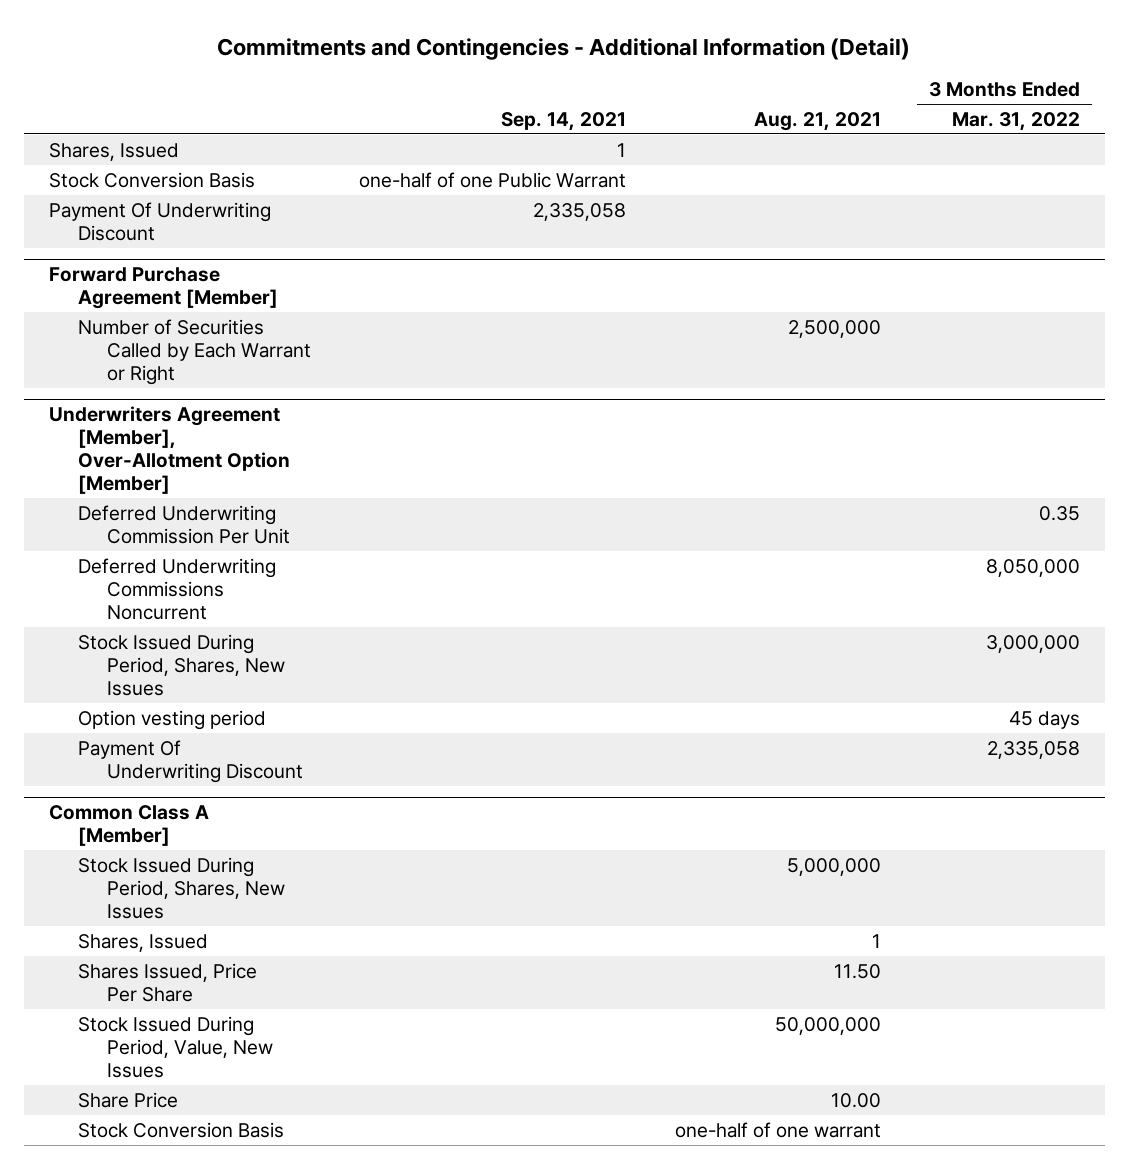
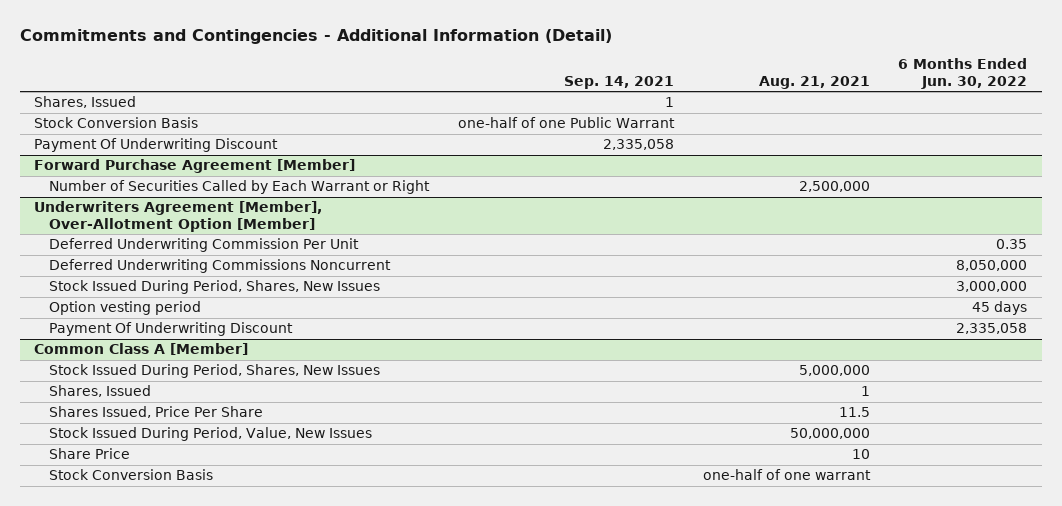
- | Sep. 14, 2021 | Aug. 21, 2021 | 3 Months Ended Mar. 31, 2022
+ | Sep. 14, 2021 | Aug. 21, 2021 | 6 Months Ended Jun. 30, 2022
@ Common Class A [Member]
- Shares Issued, Price Per Share | | 11.50 |
+ Shares Issued, Price Per Share | | 11.5 |
- Share Price | | 10.00 |
+ Share Price | | 10 |

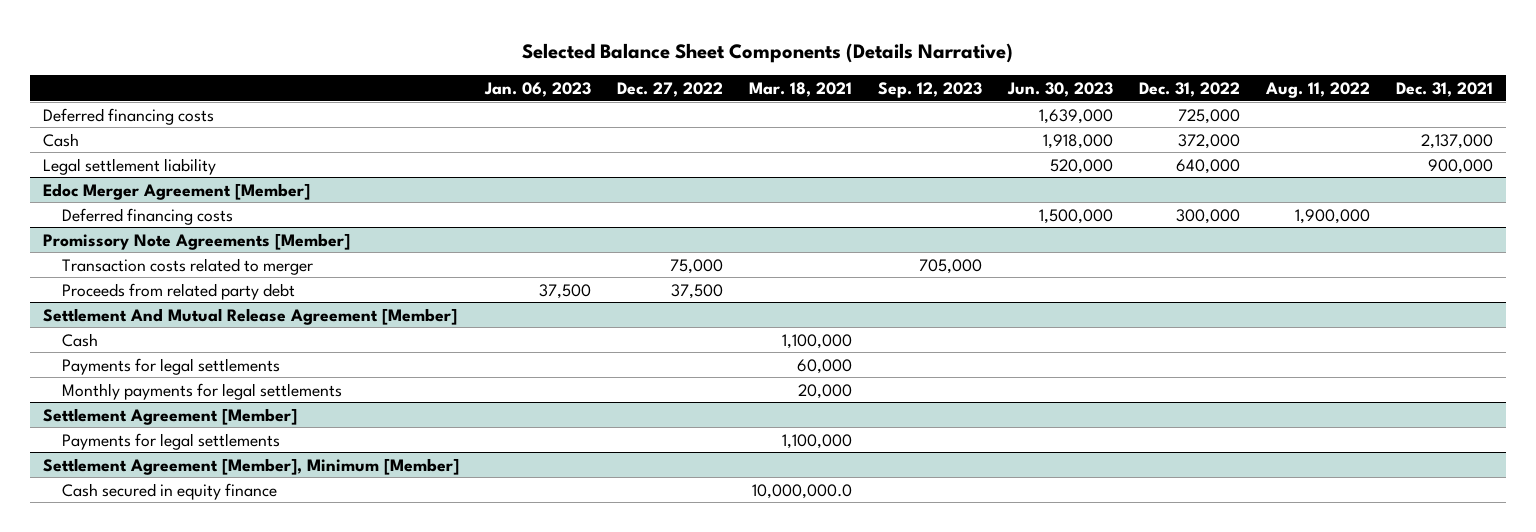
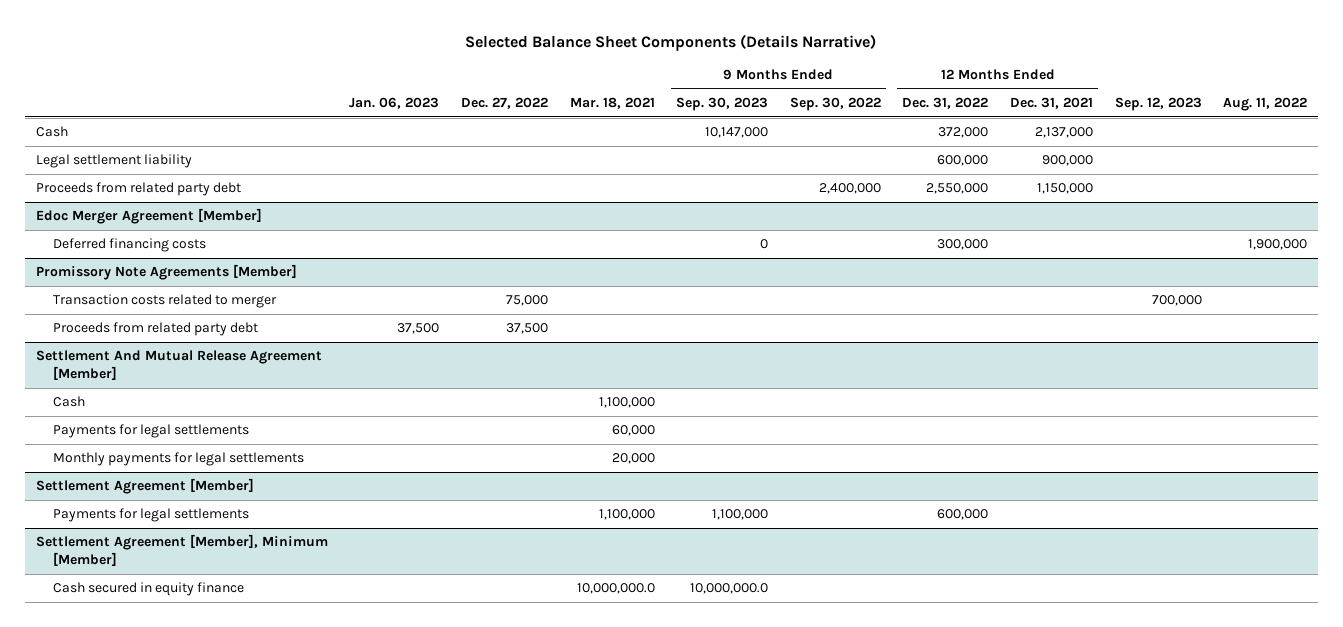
- | Jan. 06, 2023 | Dec. 27, 2022 | Mar. 18, 2021 | Sep. 12, 2023 | Jun. 30, 2023 | Dec. 31, 2022 | Aug. 11, 2022 | Dec. 31, 2021
+ | Jan. 06, 2023 | Dec. 27, 2022 | Mar. 18, 2021 | 9 Months Ended Sep. 30, 2023 | 9 Months Ended Sep. 30, 2022 | 12 Months Ended Dec. 31, 2022 | 12 Months Ended Dec. 31, 2021 | Sep. 12, 2023 | Aug. 11, 2022
- Deferred financing costs | | | | | 1,639,000 | 725,000 | |
+ Proceeds from related party debt | | | | | 2,400,000 | 2,550,000 | 1,150,000 | |
@ Promissory Note Agreements [Member]
- Transaction costs related to merger | | 75,000 | | 705,000 | | | |
+ Transaction costs related to merger | | 75,000 | | | | | | 700,000 |

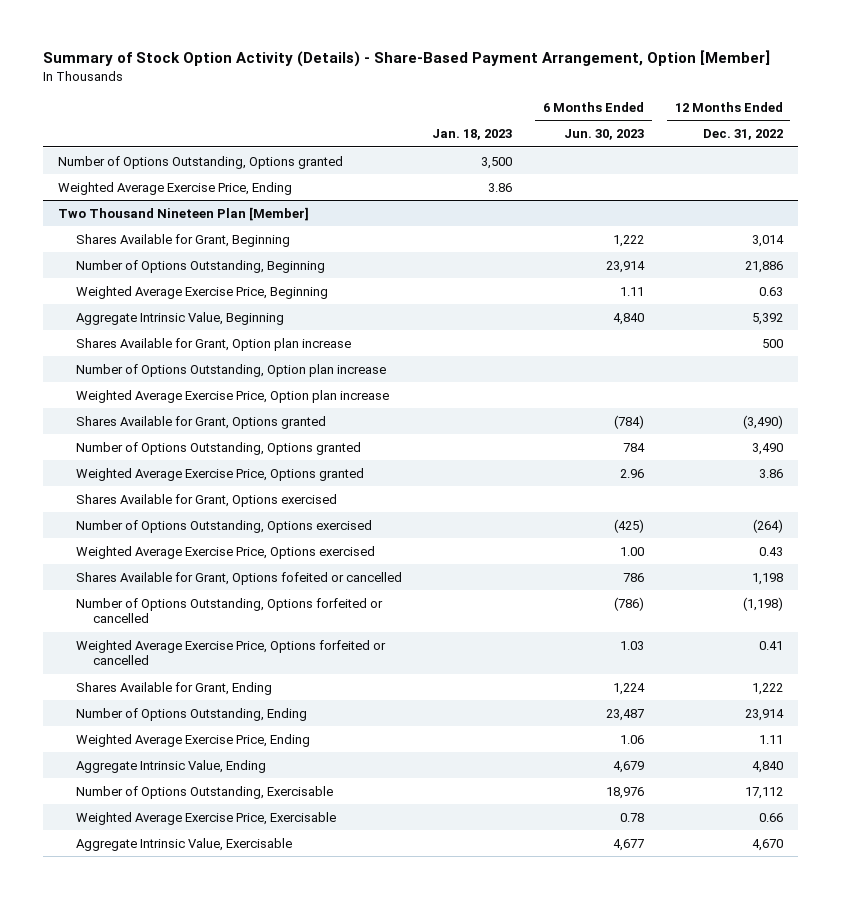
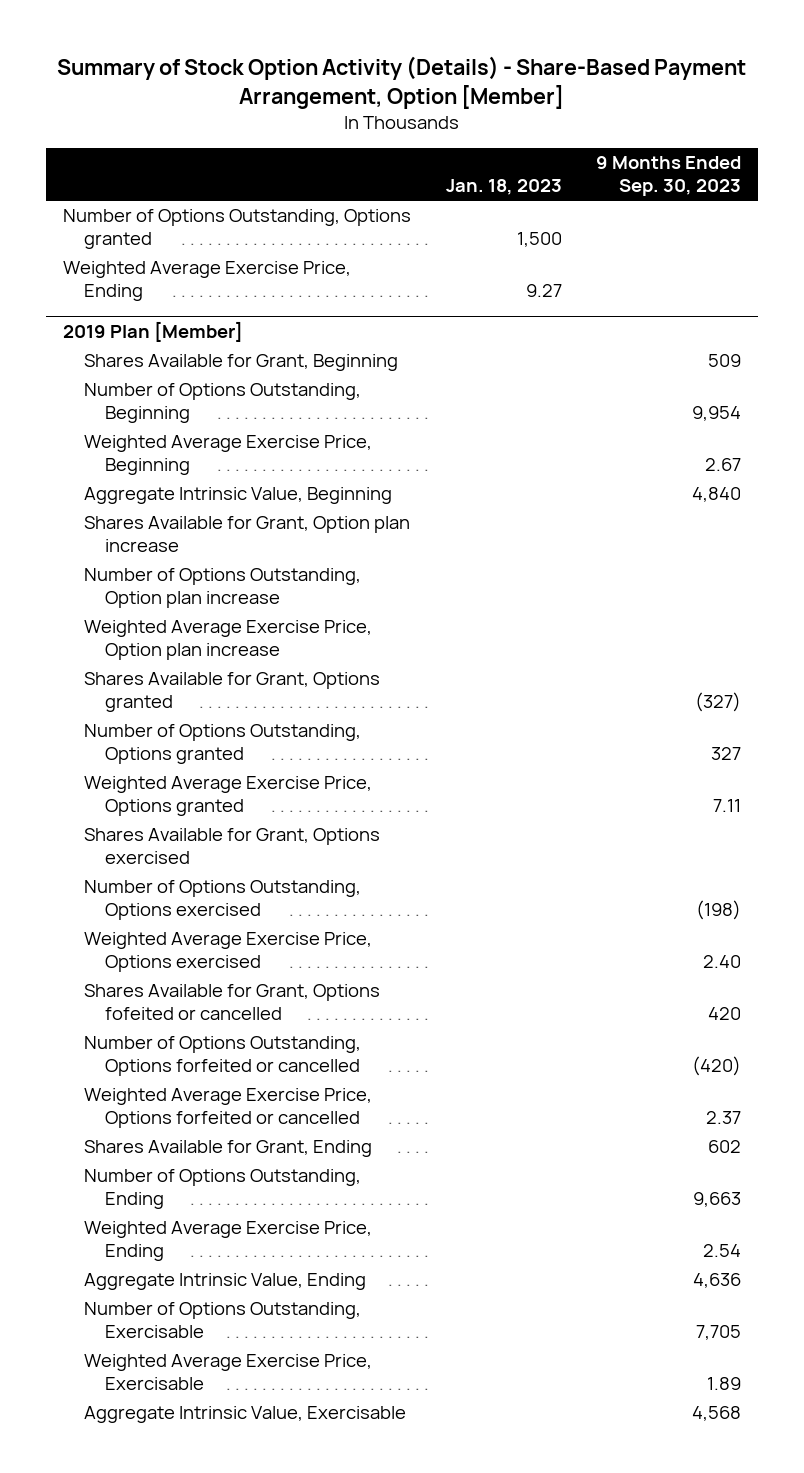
- | Jan. 18, 2023 | 6 Months Ended Jun. 30, 2023 | 12 Months Ended Dec. 31, 2022
+ | Jan. 18, 2023 | 9 Months Ended Sep. 30, 2023
- Number of Options Outstanding, Options granted | 3,500 | |
- Weighted Average Exercise Price, Ending | 3.86 | |
- Two Thousand Nineteen Plan [Member]
+ Number of Options Outstanding, Options granted | 1,500 |
+ Weighted Average Exercise Price, Ending | 9.27 |
+ 2019 Plan [Member]

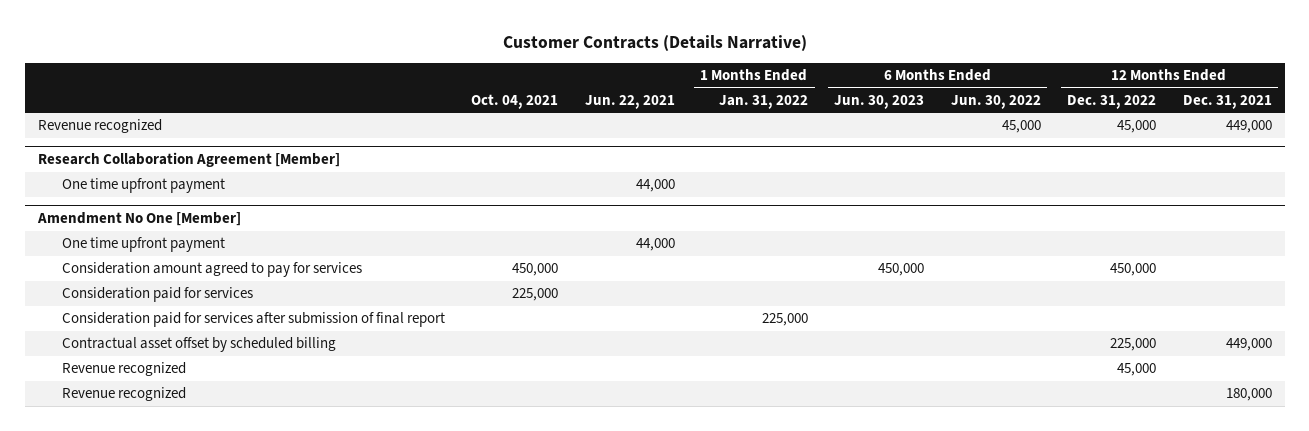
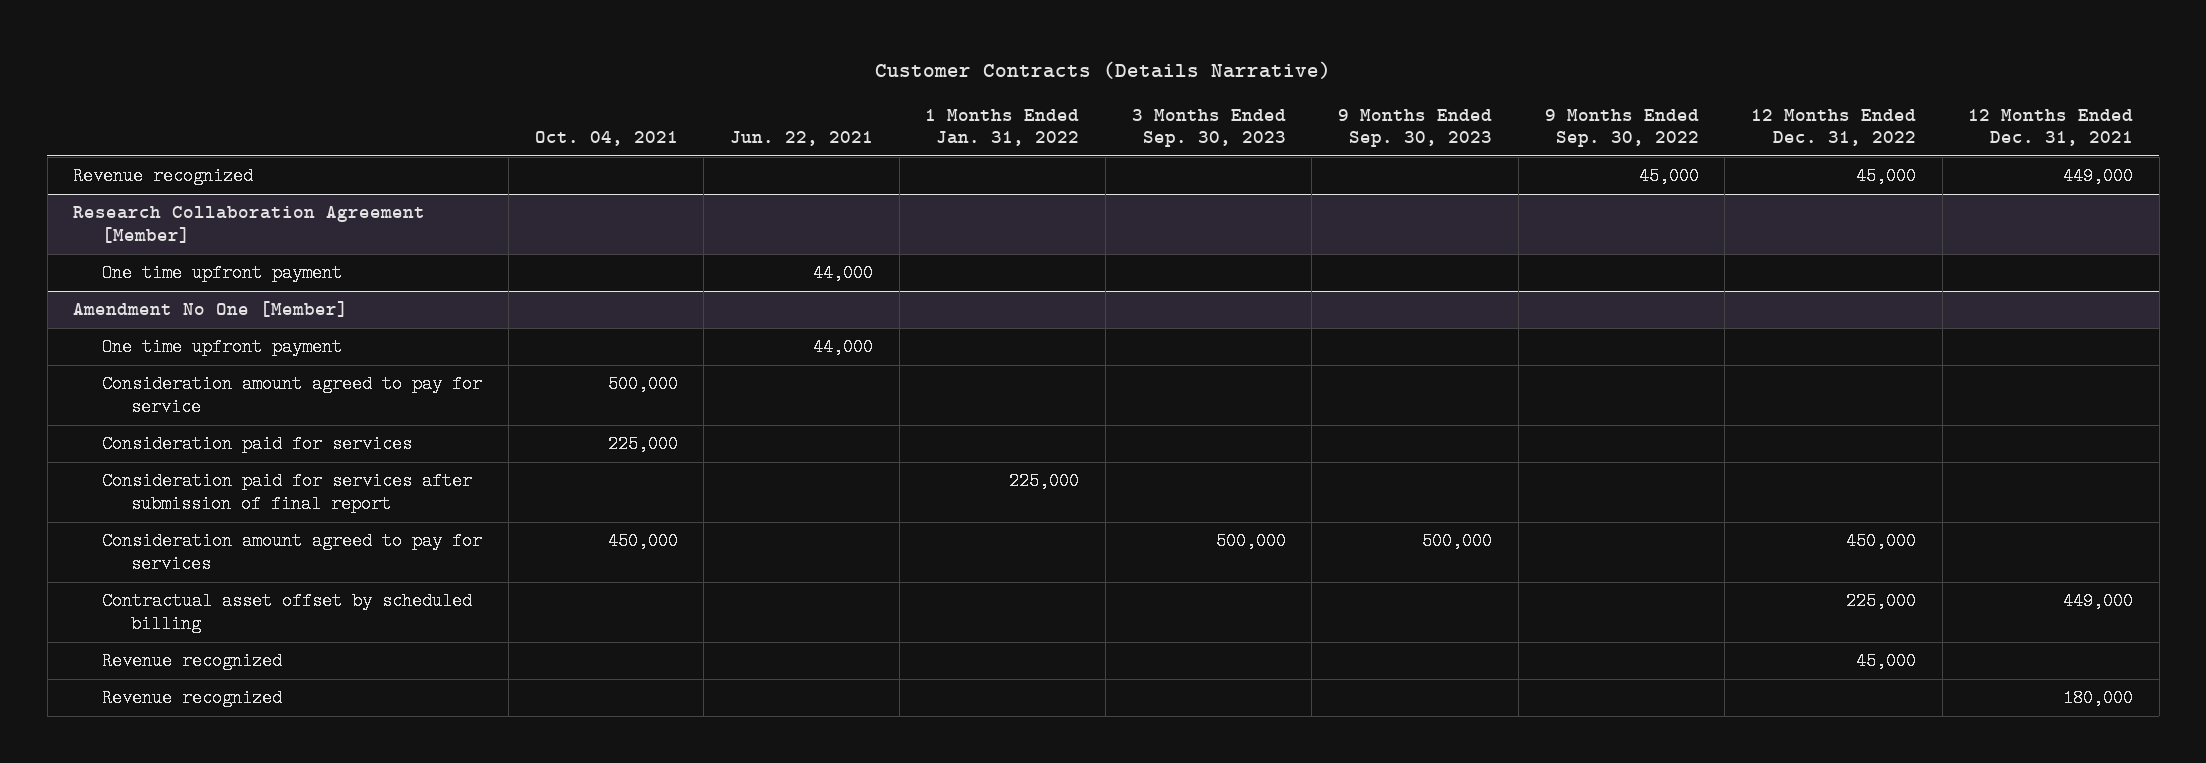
- | Oct. 04, 2021 | Jun. 22, 2021 | 1 Months Ended Jan. 31, 2022 | 6 Months Ended Jun. 30, 2023 | 6 Months Ended Jun. 30, 2022 | 12 Months Ended Dec. 31, 2022 | 12 Months Ended Dec. 31, 2021
+ | Oct. 04, 2021 | Jun. 22, 2021 | 1 Months Ended Jan. 31, 2022 | 3 Months Ended Sep. 30, 2023 | 9 Months Ended Sep. 30, 2023 | 9 Months Ended Sep. 30, 2022 | 12 Months Ended Dec. 31, 2022 | 12 Months Ended Dec. 31, 2021
@ Amendment No One [Member]
+ Consideration amount agreed to pay for service | 500,000 | | | | | | |
moved down: Consideration amount agreed to pay for services | 450,000 | | | 500,000 | 500,000 | | 450,000 |

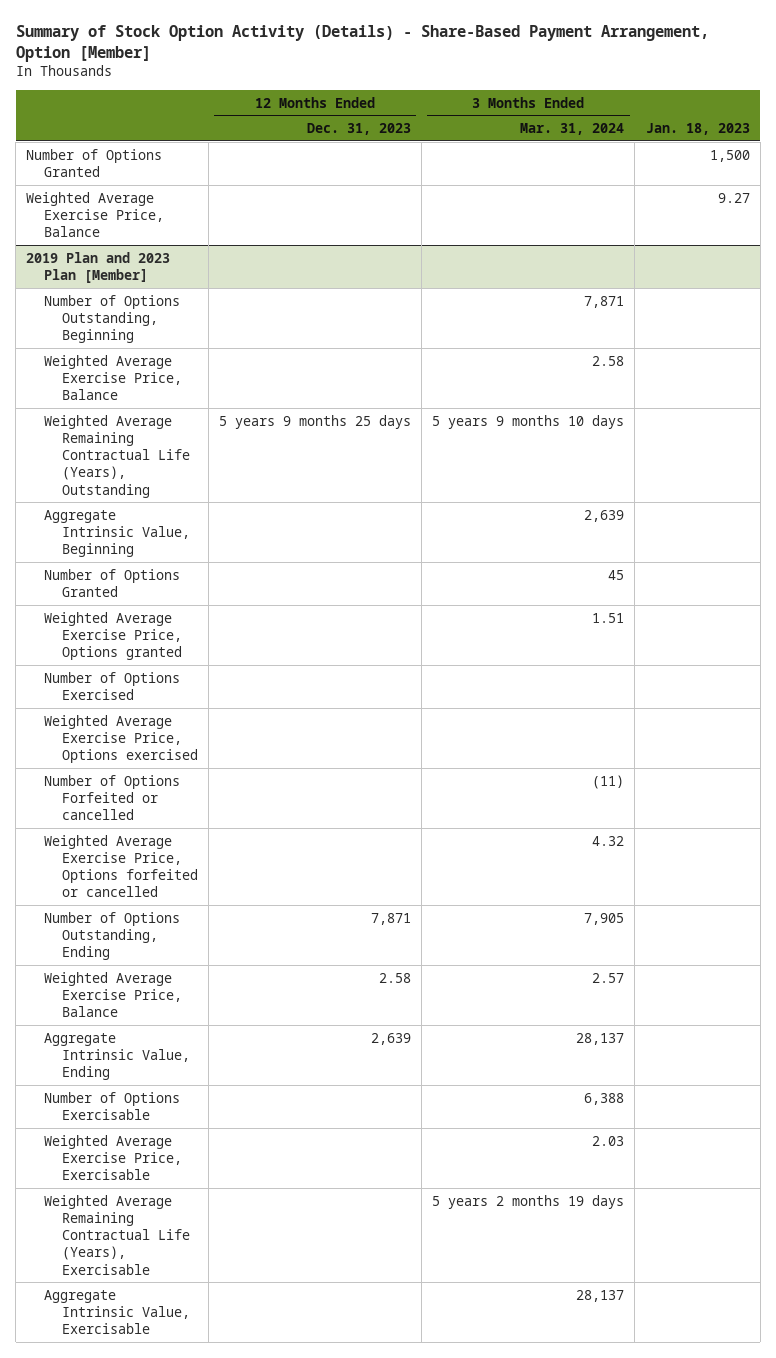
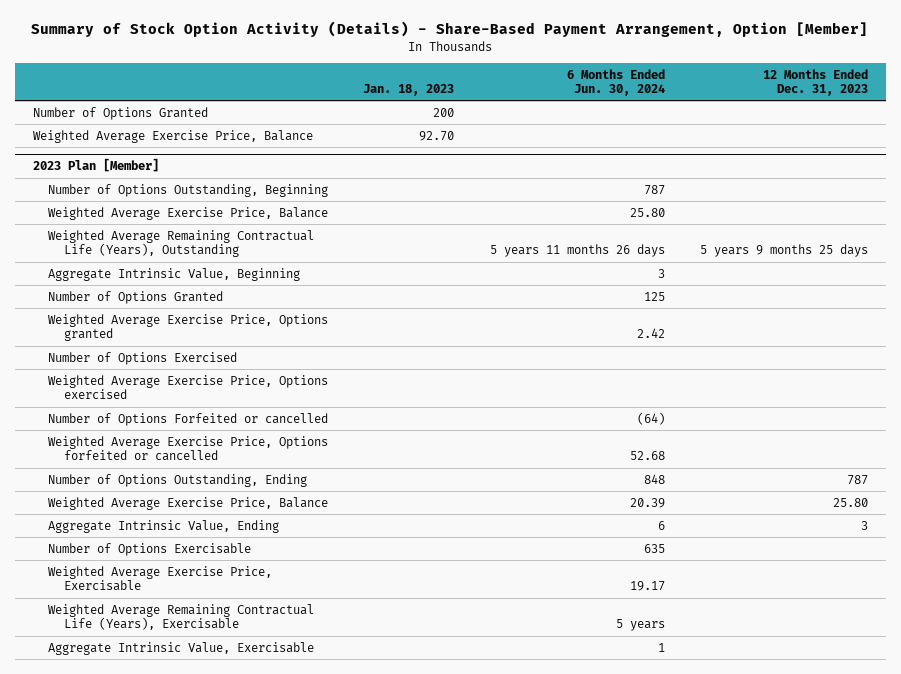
- | 12 Months Ended Dec. 31, 2023 | 3 Months Ended Mar. 31, 2024 | Jan. 18, 2023
+ | Jan. 18, 2023 | 6 Months Ended Jun. 30, 2024 | 12 Months Ended Dec. 31, 2023
- Number of Options Granted | | | 1,500
- Weighted Average Exercise Price, Balance | | | 9.27
- 2019 Plan and 2023 Plan [Member]
+ Number of Options Granted | 200 | |
+ Weighted Average Exercise Price, Balance | 92.70 | |
+ 2023 Plan [Member]
- Number of Options Outstanding, Ending | 7,871 | 7,905 |
- Weighted Average Exercise Price, Balance | 2.58 | 2.57 |
- Aggregate Intrinsic Value, Ending | 2,639 | 28,137 |
+ Number of Options Outstanding, Ending | | 848 | 787
+ Weighted Average Exercise Price, Balance | | 20.39 | 25.80
+ Aggregate Intrinsic Value, Ending | | 6 | 3

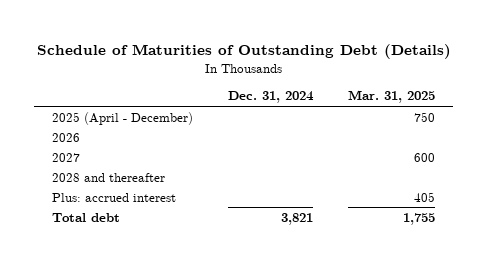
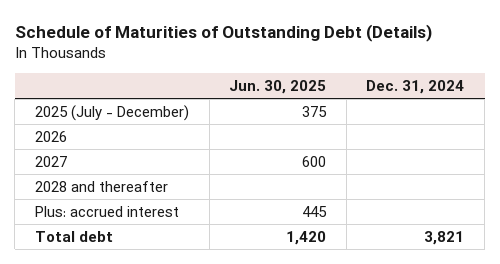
- | Dec. 31, 2024 | Mar. 31, 2025
+ | Jun. 30, 2025 | Dec. 31, 2024
- 2025 (April - December) | | 750
+ 2025 (July - December) | 375 |

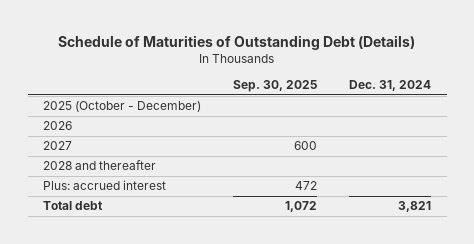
- | Jun. 30, 2025 | Dec. 31, 2024
+ | Sep. 30, 2025 | Dec. 31, 2024
- 2025 (July - December) | 375 |
+ 2025 (October - December)

